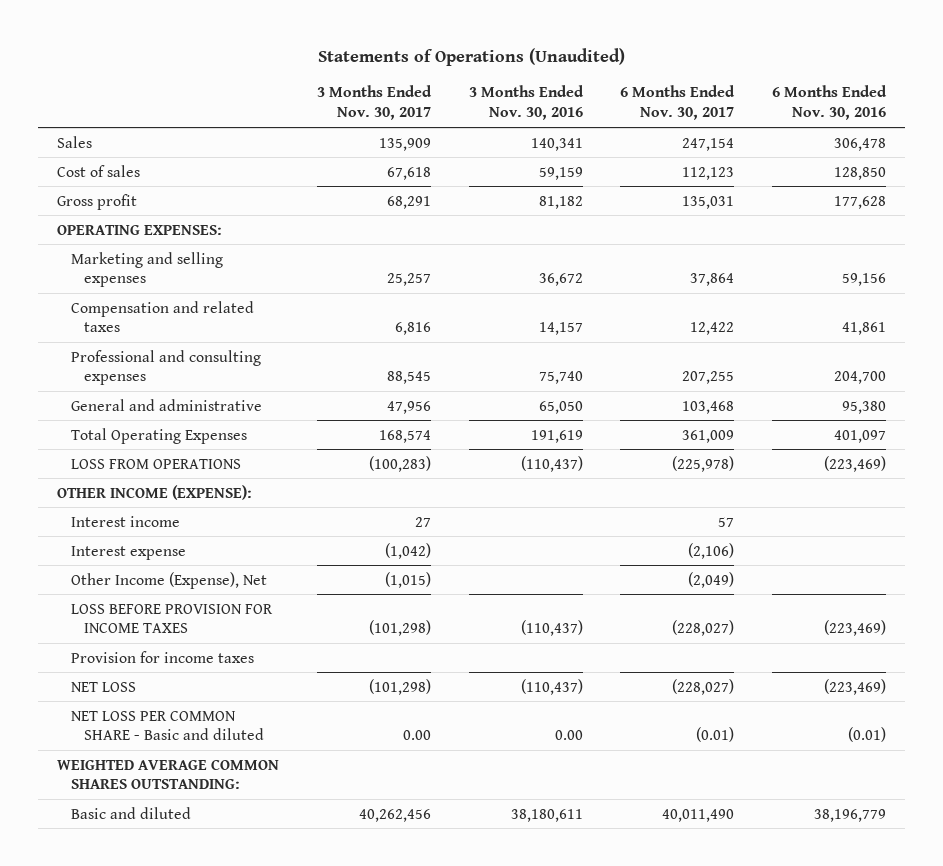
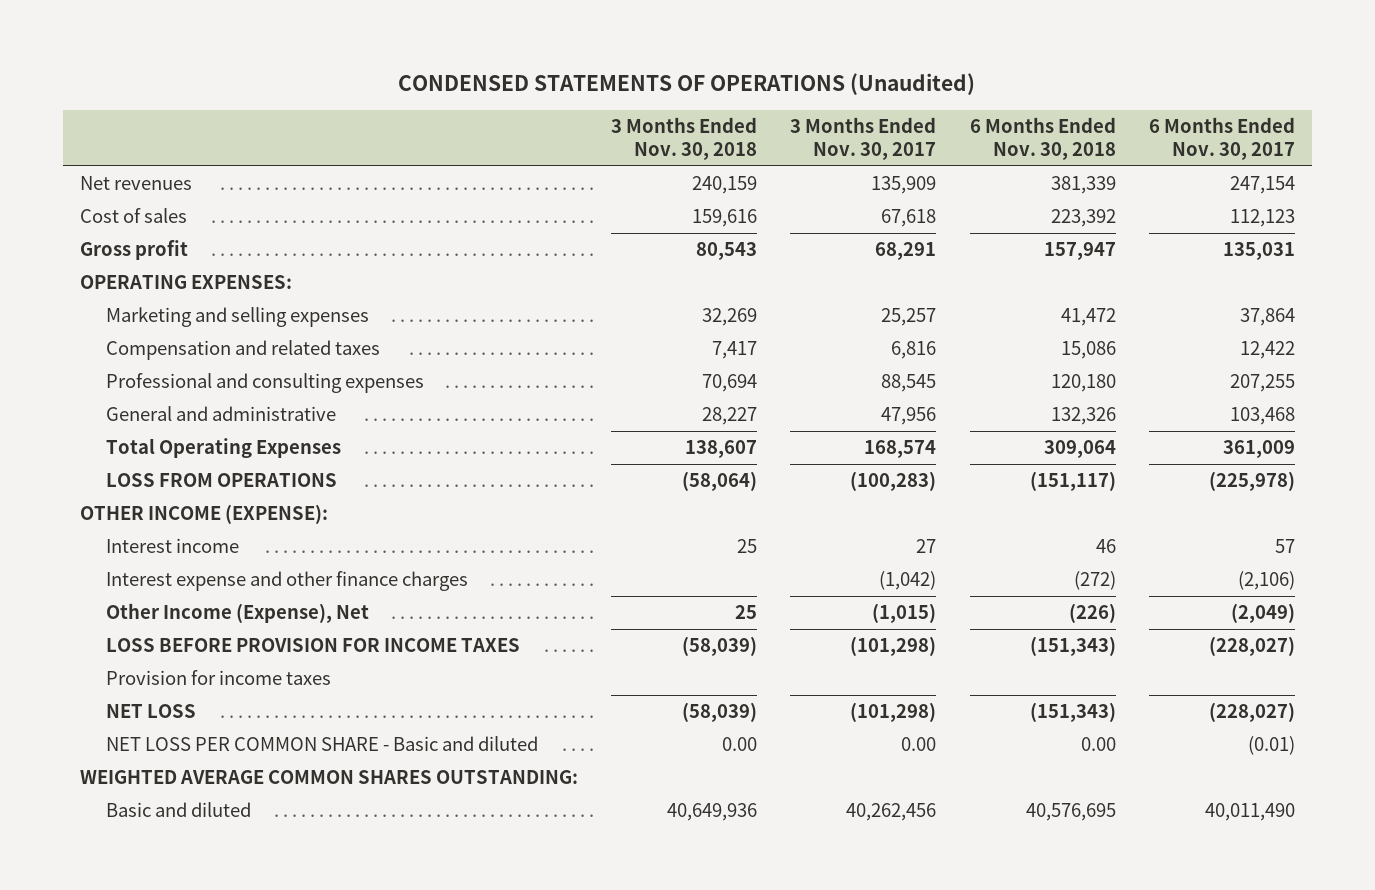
- Statements of Operations (Unaudited)
+ CONDENSED STATEMENTS OF OPERATIONS (Unaudited)
- | 3 Months Ended Nov. 30, 2017 | 3 Months Ended Nov. 30, 2016 | 6 Months Ended Nov. 30, 2017 | 6 Months Ended Nov. 30, 2016
+ | 3 Months Ended Nov. 30, 2018 | 3 Months Ended Nov. 30, 2017 | 6 Months Ended Nov. 30, 2018 | 6 Months Ended Nov. 30, 2017
- Sales | 135,909 | 140,341 | 247,154 | 306,478
+ Net revenues | 240,159 | 135,909 | 381,339 | 247,154
- Interest expense | (1,042) | | (2,106) |
+ Interest expense and other finance charges | | (1,042) | (272) | (2,106)

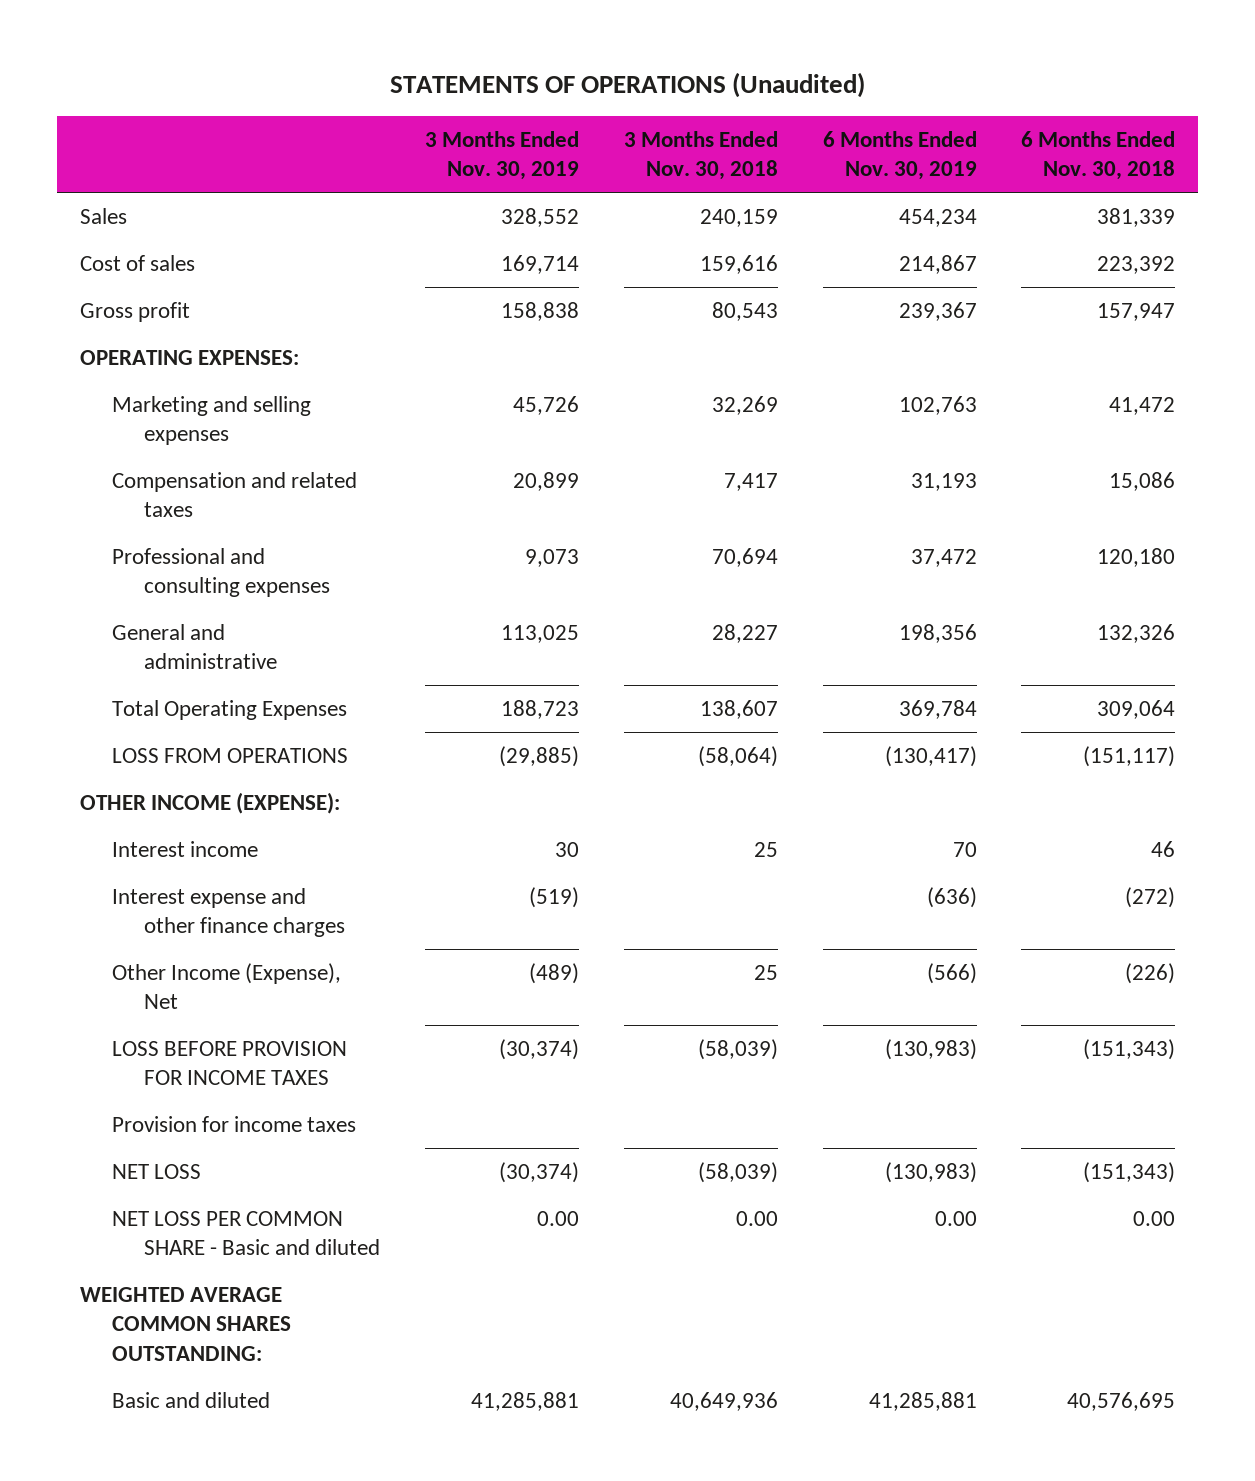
- CONDENSED STATEMENTS OF OPERATIONS (Unaudited)
+ STATEMENTS OF OPERATIONS (Unaudited)
- | 3 Months Ended Nov. 30, 2018 | 3 Months Ended Nov. 30, 2017 | 6 Months Ended Nov. 30, 2018 | 6 Months Ended Nov. 30, 2017
+ | 3 Months Ended Nov. 30, 2019 | 3 Months Ended Nov. 30, 2018 | 6 Months Ended Nov. 30, 2019 | 6 Months Ended Nov. 30, 2018
- Net revenues | 240,159 | 135,909 | 381,339 | 247,154
+ Sales | 328,552 | 240,159 | 454,234 | 381,339

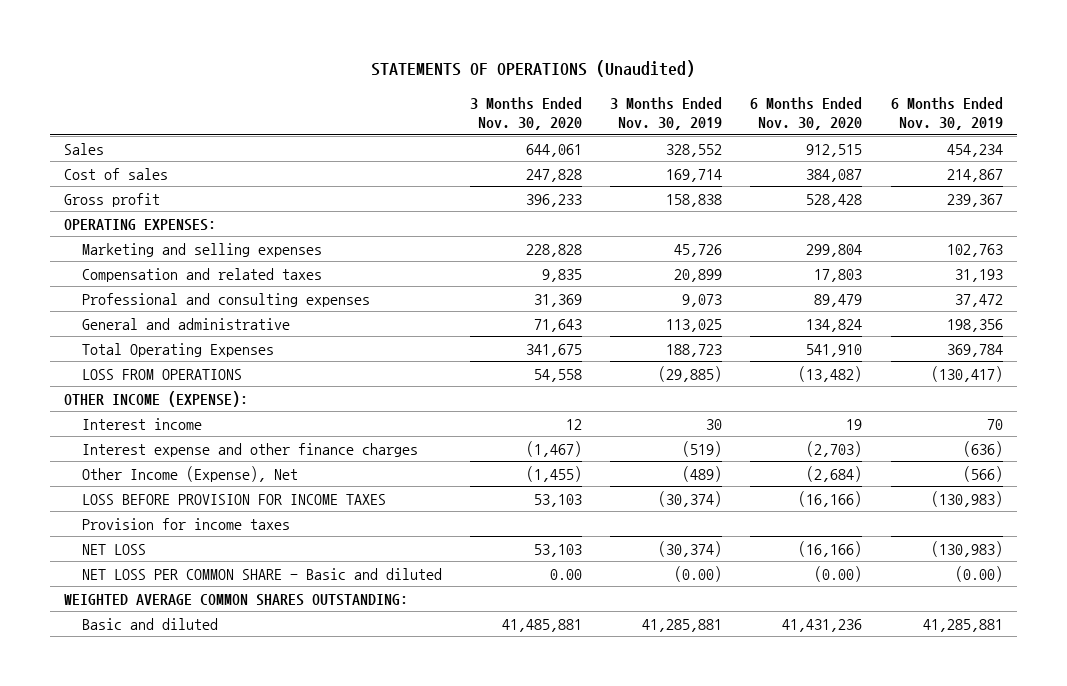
- | 3 Months Ended Nov. 30, 2019 | 3 Months Ended Nov. 30, 2018 | 6 Months Ended Nov. 30, 2019 | 6 Months Ended Nov. 30, 2018
+ | 3 Months Ended Nov. 30, 2020 | 3 Months Ended Nov. 30, 2019 | 6 Months Ended Nov. 30, 2020 | 6 Months Ended Nov. 30, 2019
- NET LOSS PER COMMON SHARE - Basic and diluted | 0.00 | 0.00 | 0.00 | 0.00
+ NET LOSS PER COMMON SHARE - Basic and diluted | 0.00 | (0.00) | (0.00) | (0.00)

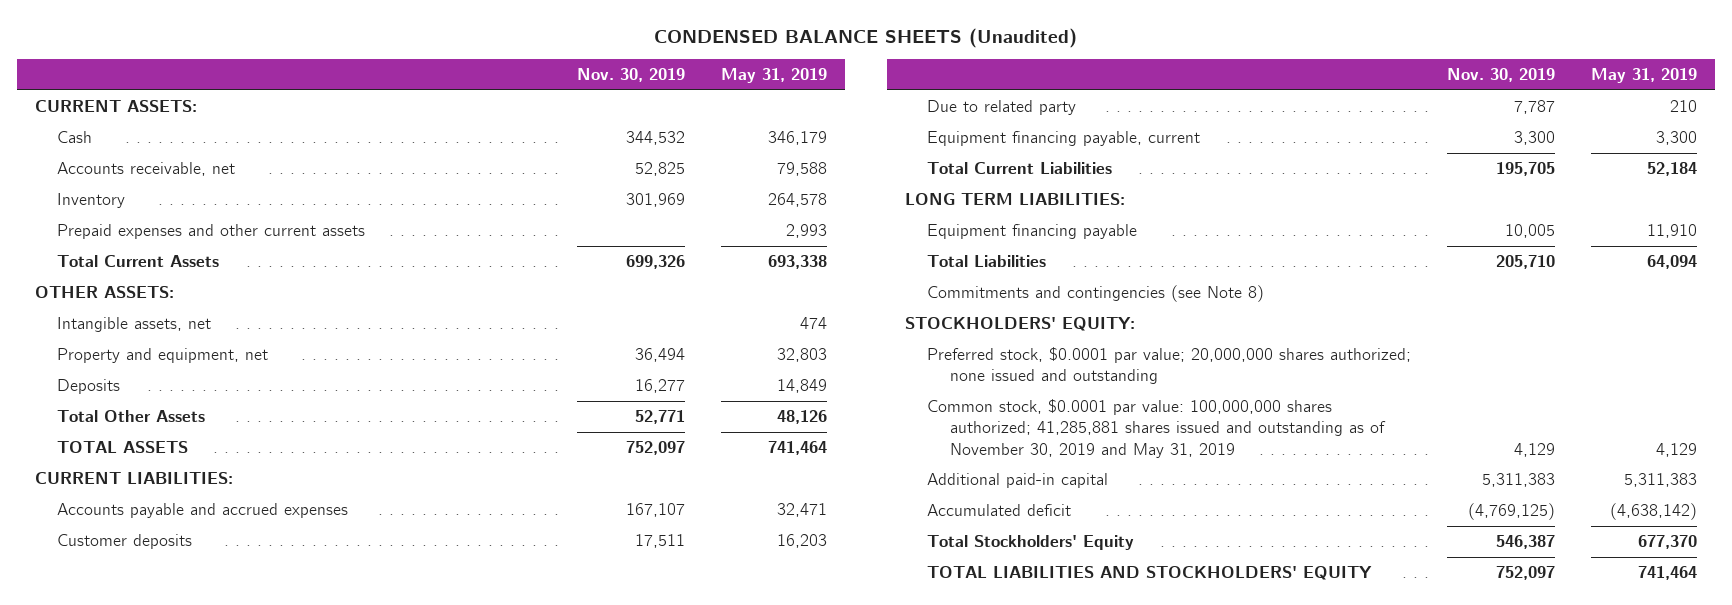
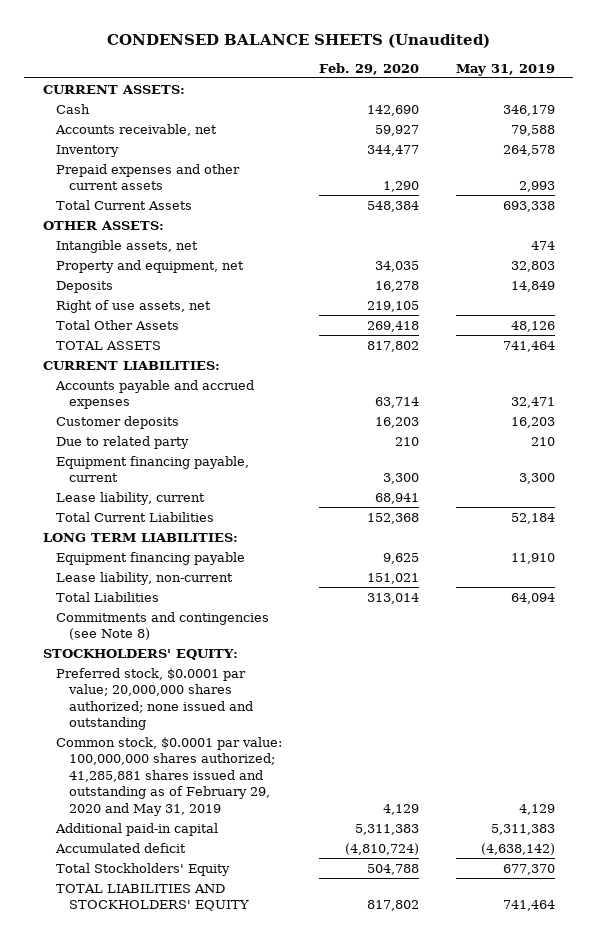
- | Nov. 30, 2019 | May 31, 2019
+ | Feb. 29, 2020 | May 31, 2019
+ Right of use assets, net | 219,105 |
+ Lease liability, current | 68,941 |
+ Lease liability, non-current | 151,021 |
- Common stock, $0.0001 par value: 100,000,000 shares authorized; 41,285,881 shares issued and outstanding as of November 30, 2019 and May 31, 2019 | 4,129 | 4,129
+ Common stock, $0.0001 par value: 100,000,000 shares authorized; 41,285,881 shares issued and outstanding as of February 29, 2020 and May 31, 2019 | 4,129 | 4,129

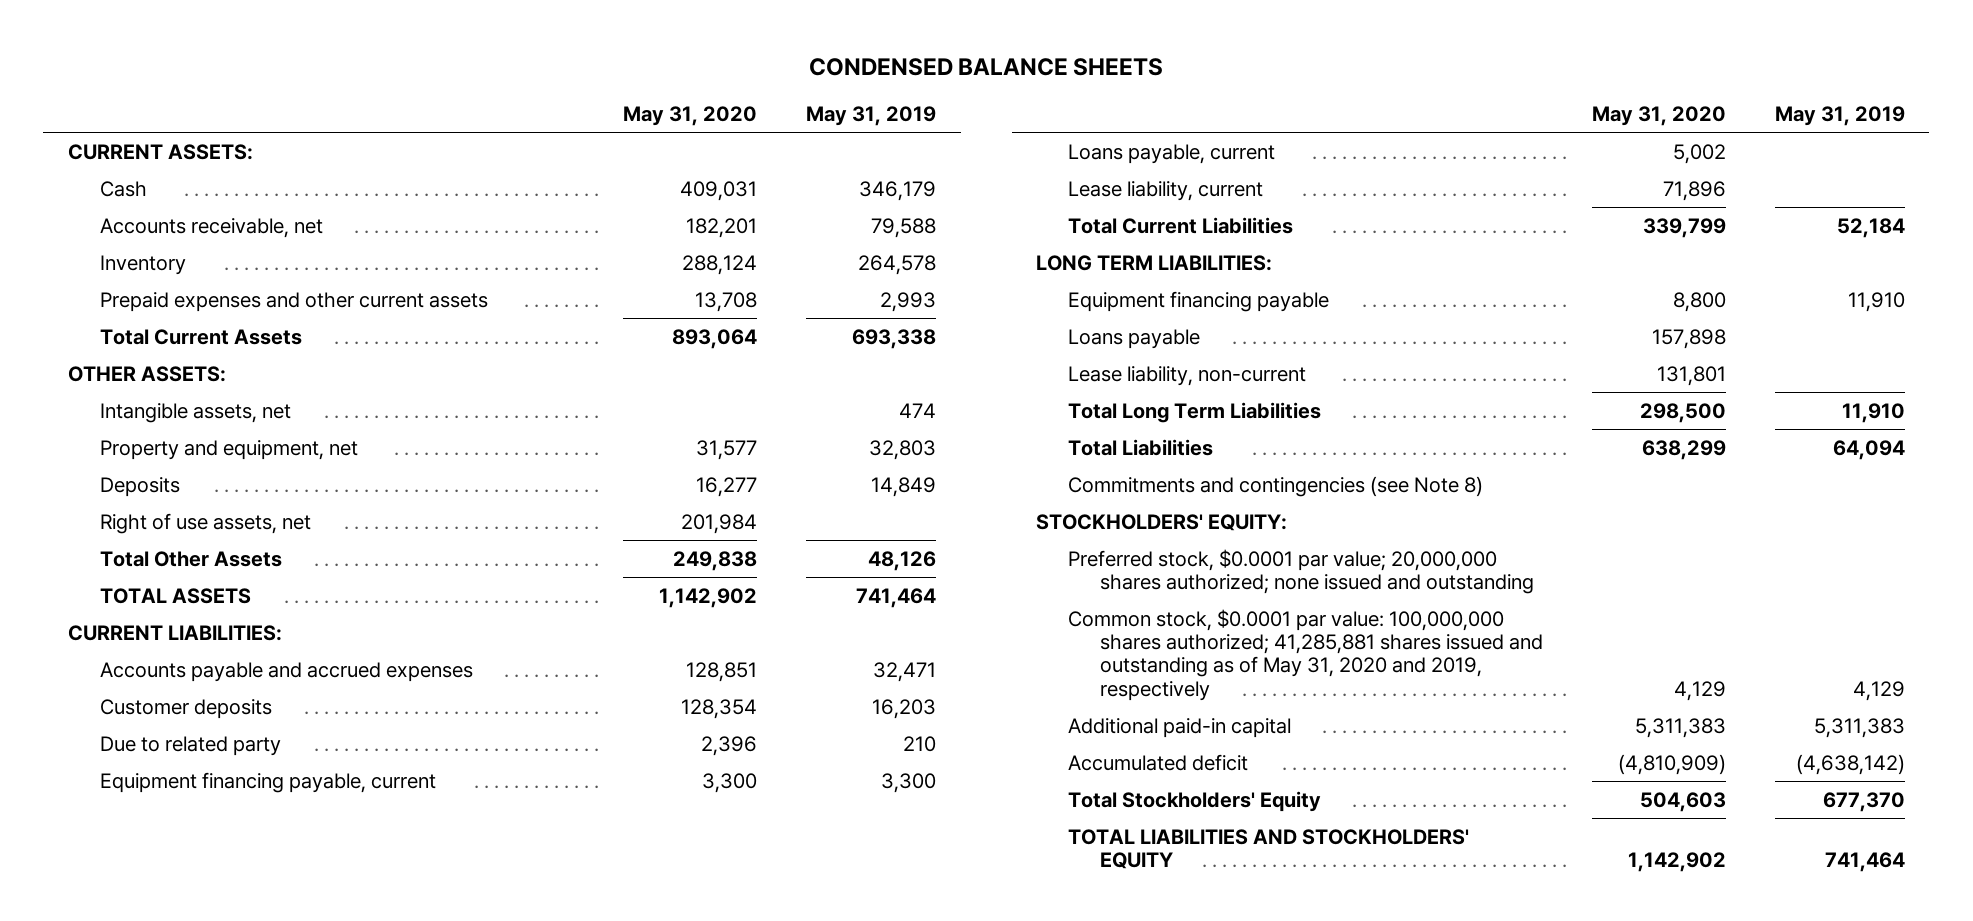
- CONDENSED BALANCE SHEETS (Unaudited)
+ CONDENSED BALANCE SHEETS
- | Feb. 29, 2020 | May 31, 2019
+ | May 31, 2020 | May 31, 2019
+ Loans payable, current | 5,002 |
+ Loans payable | 157,898 |
+ Total Long Term Liabilities | 298,500 | 11,910
- Common stock, $0.0001 par value: 100,000,000 shares authorized; 41,285,881 shares issued and outstanding as of February 29, 2020 and May 31, 2019 | 4,129 | 4,129
+ Common stock, $0.0001 par value: 100,000,000 shares authorized; 41,285,881 shares issued and outstanding as of May 31, 2020 and 2019, respectively | 4,129 | 4,129

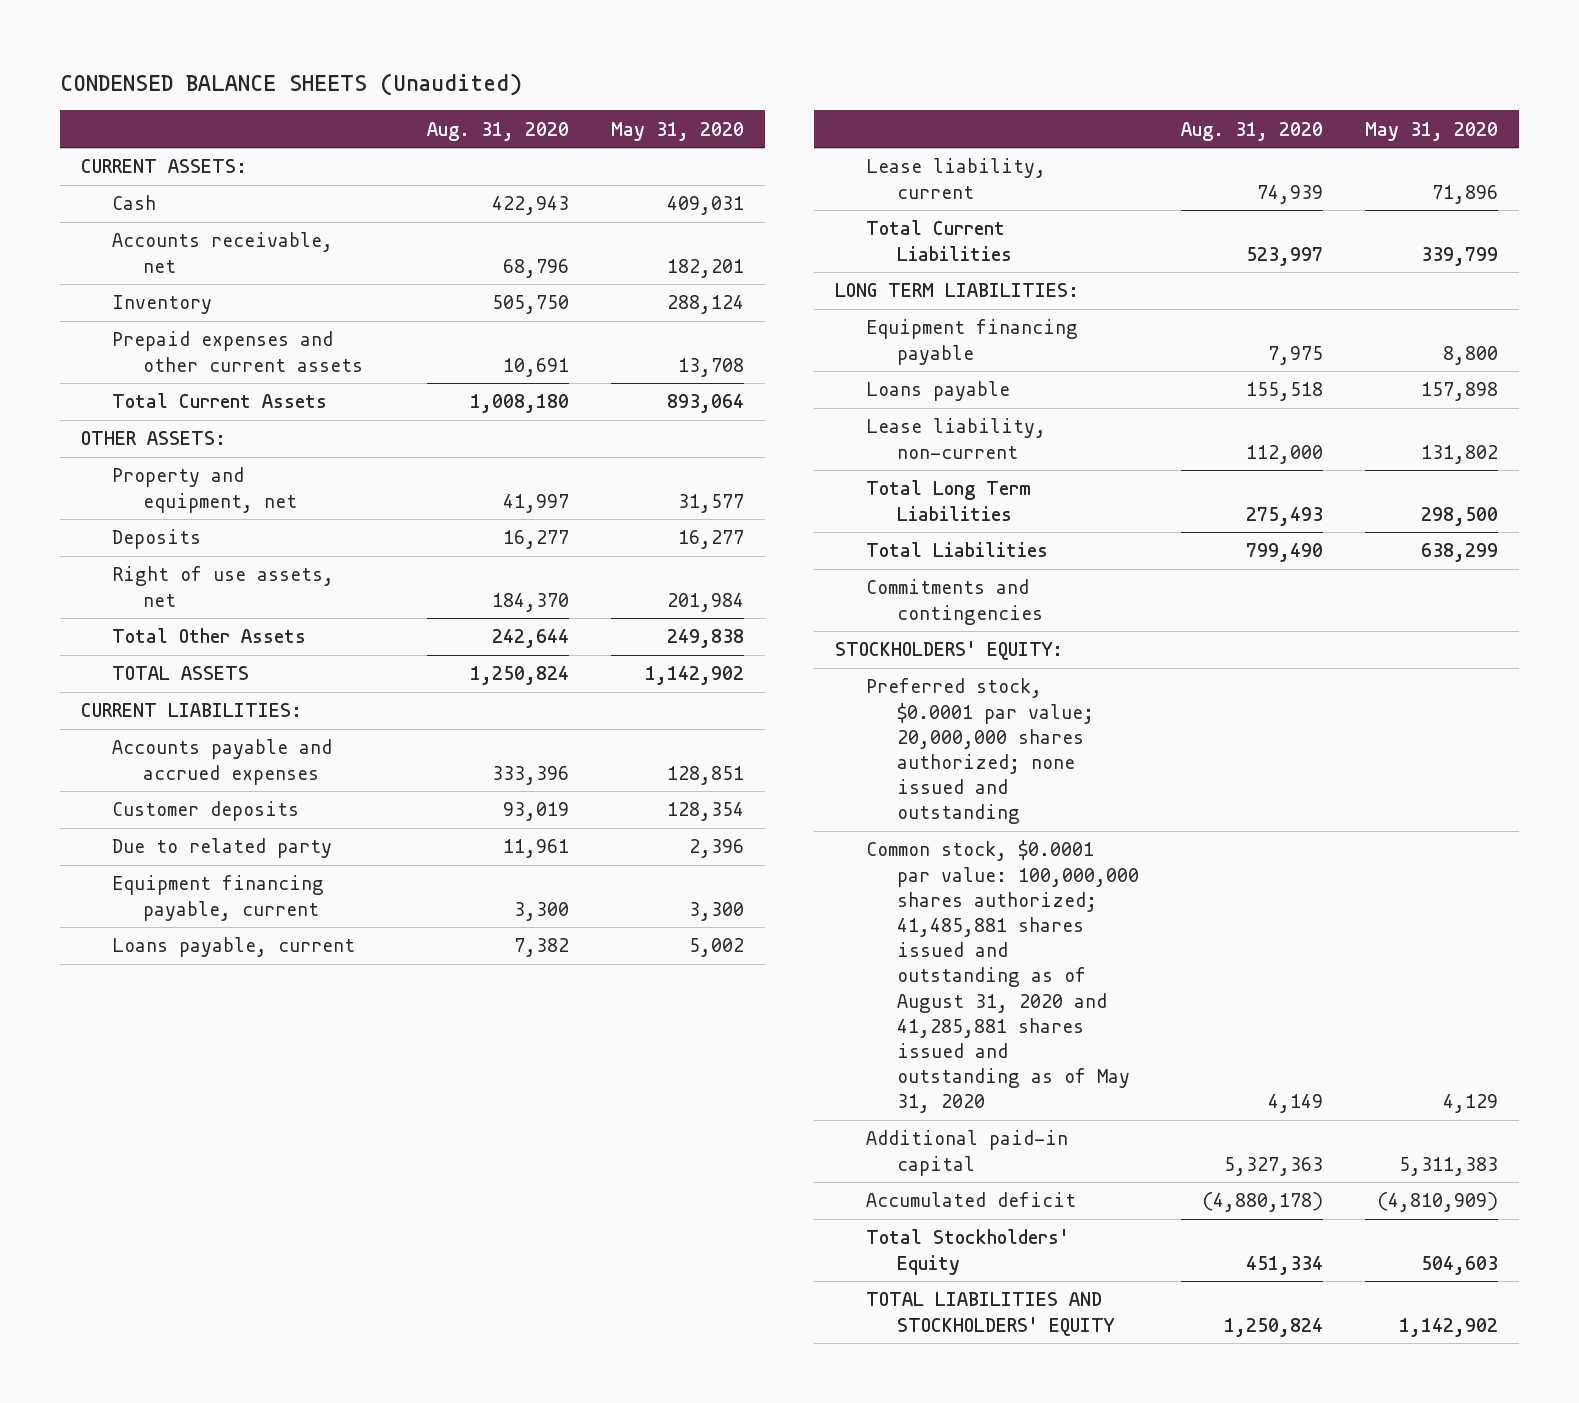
- CONDENSED BALANCE SHEETS
+ CONDENSED BALANCE SHEETS (Unaudited)
- | May 31, 2020 | May 31, 2019
+ | Aug. 31, 2020 | May 31, 2020
- Intangible assets, net | | 474
- Lease liability, non-current | 131,801 |
+ Lease liability, non-current | 112,000 | 131,802
- Commitments and contingencies (see Note 8)
+ Commitments and contingencies
- Common stock, $0.0001 par value: 100,000,000 shares authorized; 41,285,881 shares issued and outstanding as of May 31, 2020 and 2019, respectively | 4,129 | 4,129
+ Common stock, $0.0001 par value: 100,000,000 shares authorized; 41,485,881 shares issued and outstanding as of August 31, 2020 and 41,285,881 shares issued and outstanding as of May 31, 2020 | 4,149 | 4,129

